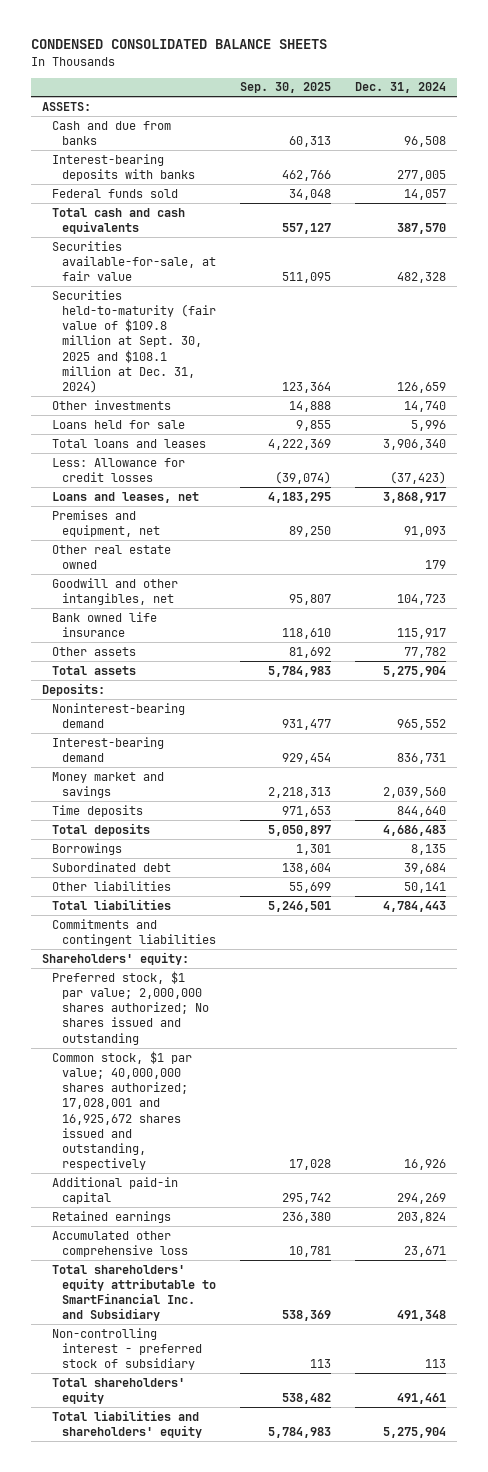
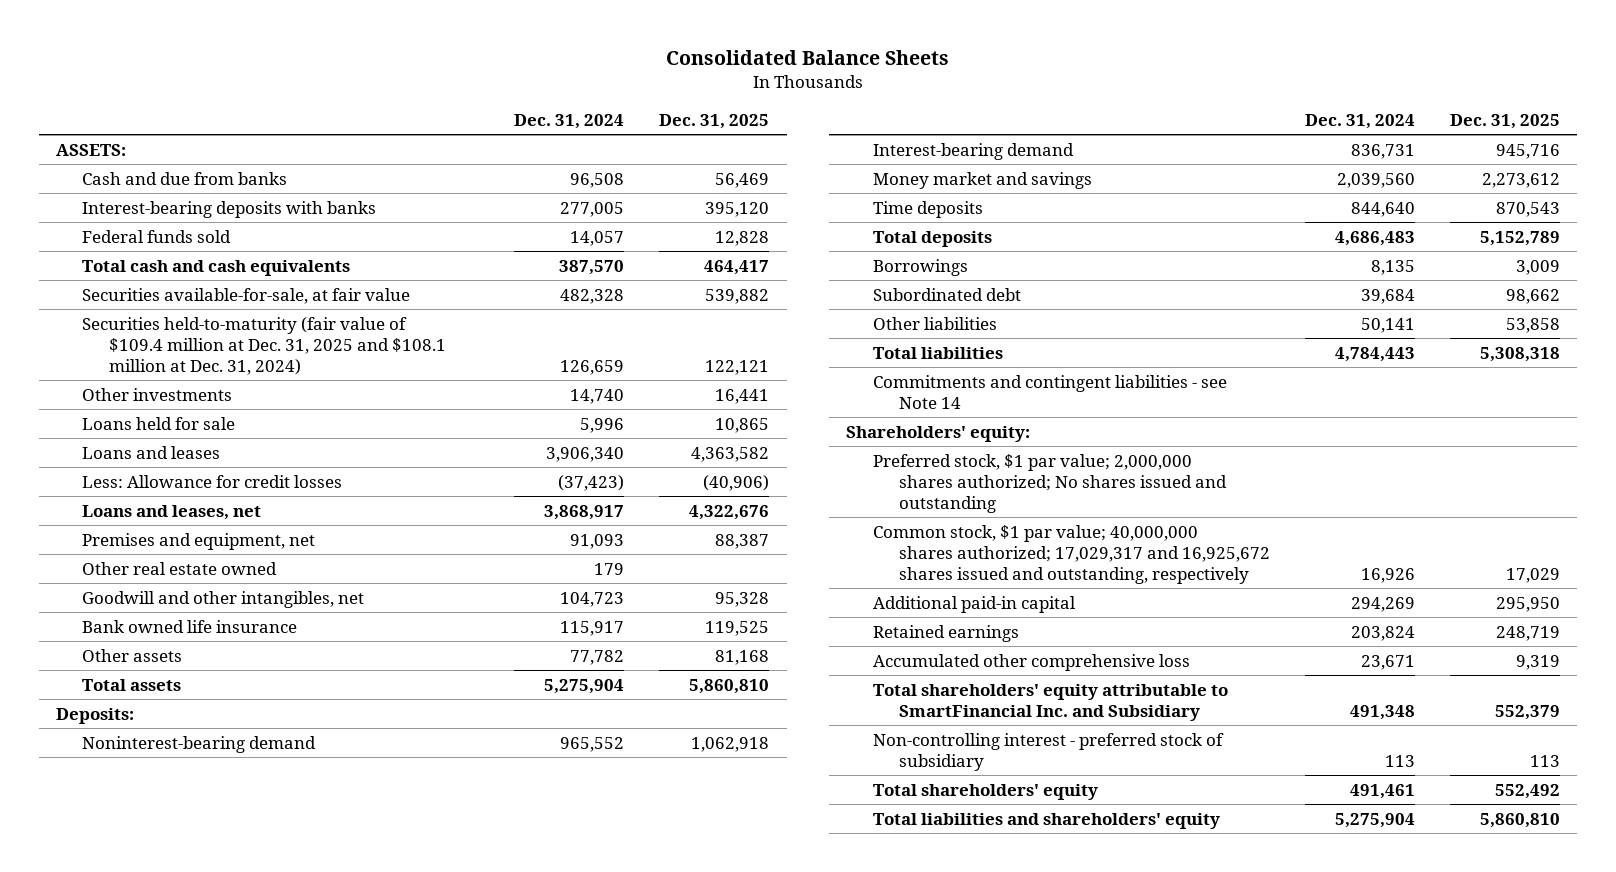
- CONDENSED CONSOLIDATED BALANCE SHEETS
+ Consolidated Balance Sheets
- | Sep. 30, 2025 | Dec. 31, 2024
+ | Dec. 31, 2024 | Dec. 31, 2025
- Securities held-to-maturity (fair value of $109.8 million at Sept. 30, 2025 and $108.1 million at Dec. 31, 2024) | 123,364 | 126,659
+ Securities held-to-maturity (fair value of $109.4 million at Dec. 31, 2025 and $108.1 million at Dec. 31, 2024) | 126,659 | 122,121
- Total loans and leases | 4,222,369 | 3,906,340
+ Loans and leases | 3,906,340 | 4,363,582
- Commitments and contingent liabilities
+ Commitments and contingent liabilities - see Note 14
- Common stock, $1 par value; 40,000,000 shares authorized; 17,028,001 and 16,925,672 shares issued and outstanding, respectively | 17,028 | 16,926
+ Common stock, $1 par value; 40,000,000 shares authorized; 17,029,317 and 16,925,672 shares issued and outstanding, respectively | 16,926 | 17,029

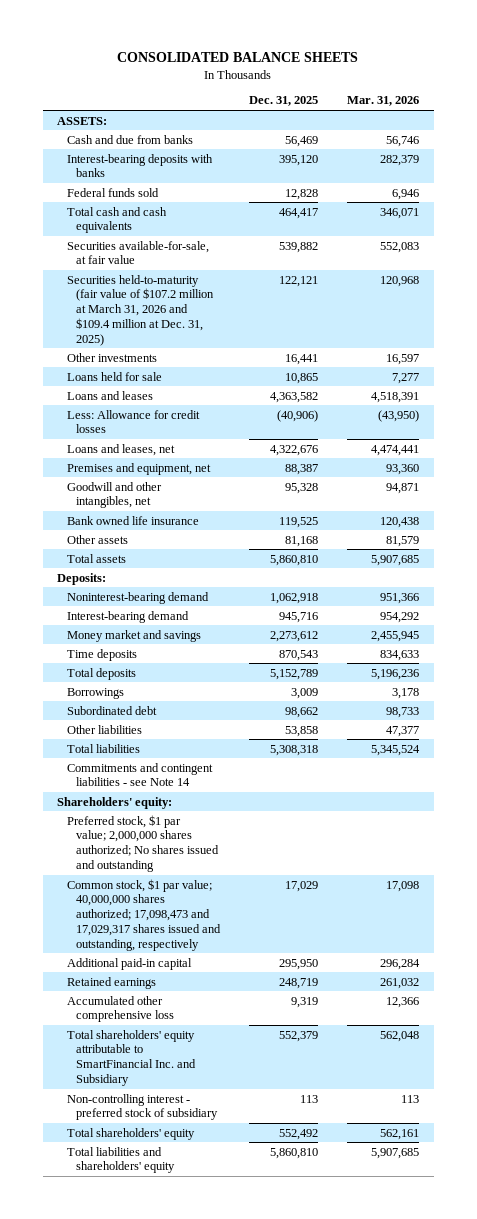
- Consolidated Balance Sheets
+ CONSOLIDATED BALANCE SHEETS
- | Dec. 31, 2024 | Dec. 31, 2025
+ | Dec. 31, 2025 | Mar. 31, 2026
- Securities held-to-maturity (fair value of $109.4 million at Dec. 31, 2025 and $108.1 million at Dec. 31, 2024) | 126,659 | 122,121
+ Securities held-to-maturity (fair value of $107.2 million at March 31, 2026 and $109.4 million at Dec. 31, 2025) | 122,121 | 120,968
- Other real estate owned | 179 |
- Common stock, $1 par value; 40,000,000 shares authorized; 17,029,317 and 16,925,672 shares issued and outstanding, respectively | 16,926 | 17,029
+ Common stock, $1 par value; 40,000,000 shares authorized; 17,098,473 and 17,029,317 shares issued and outstanding, respectively | 17,029 | 17,098

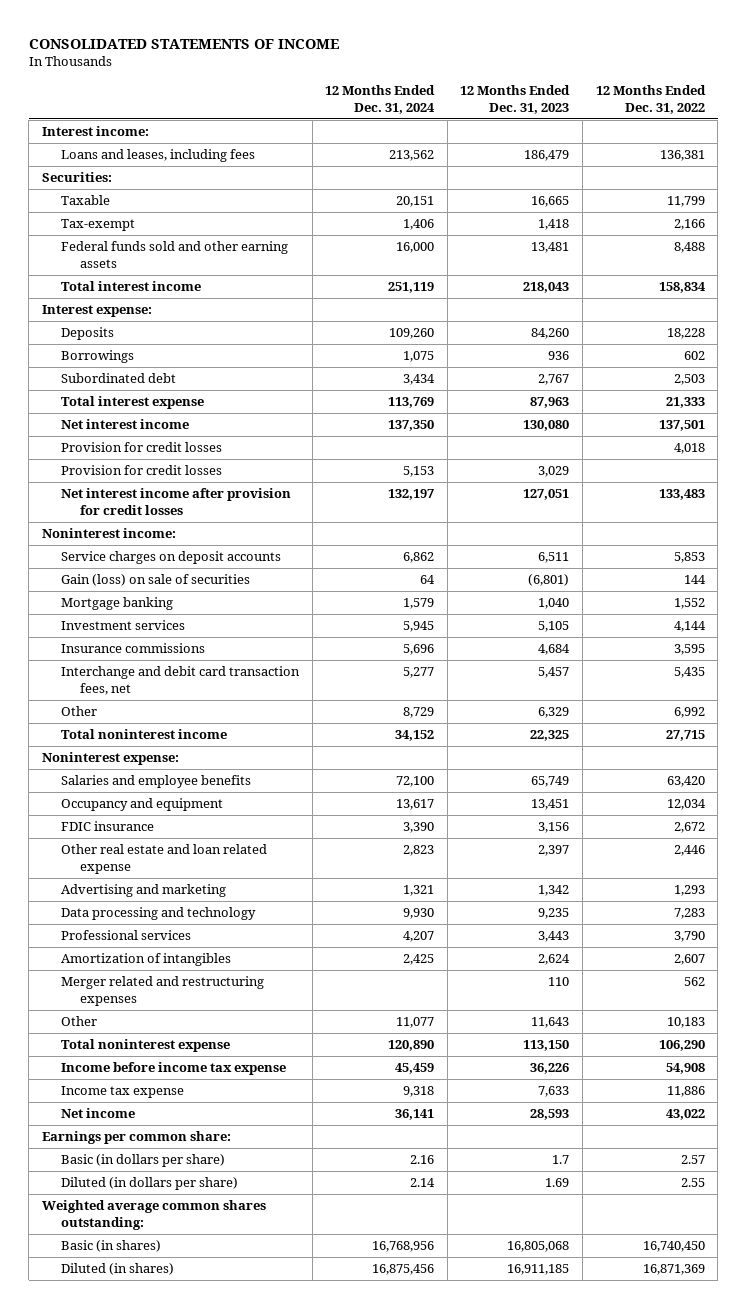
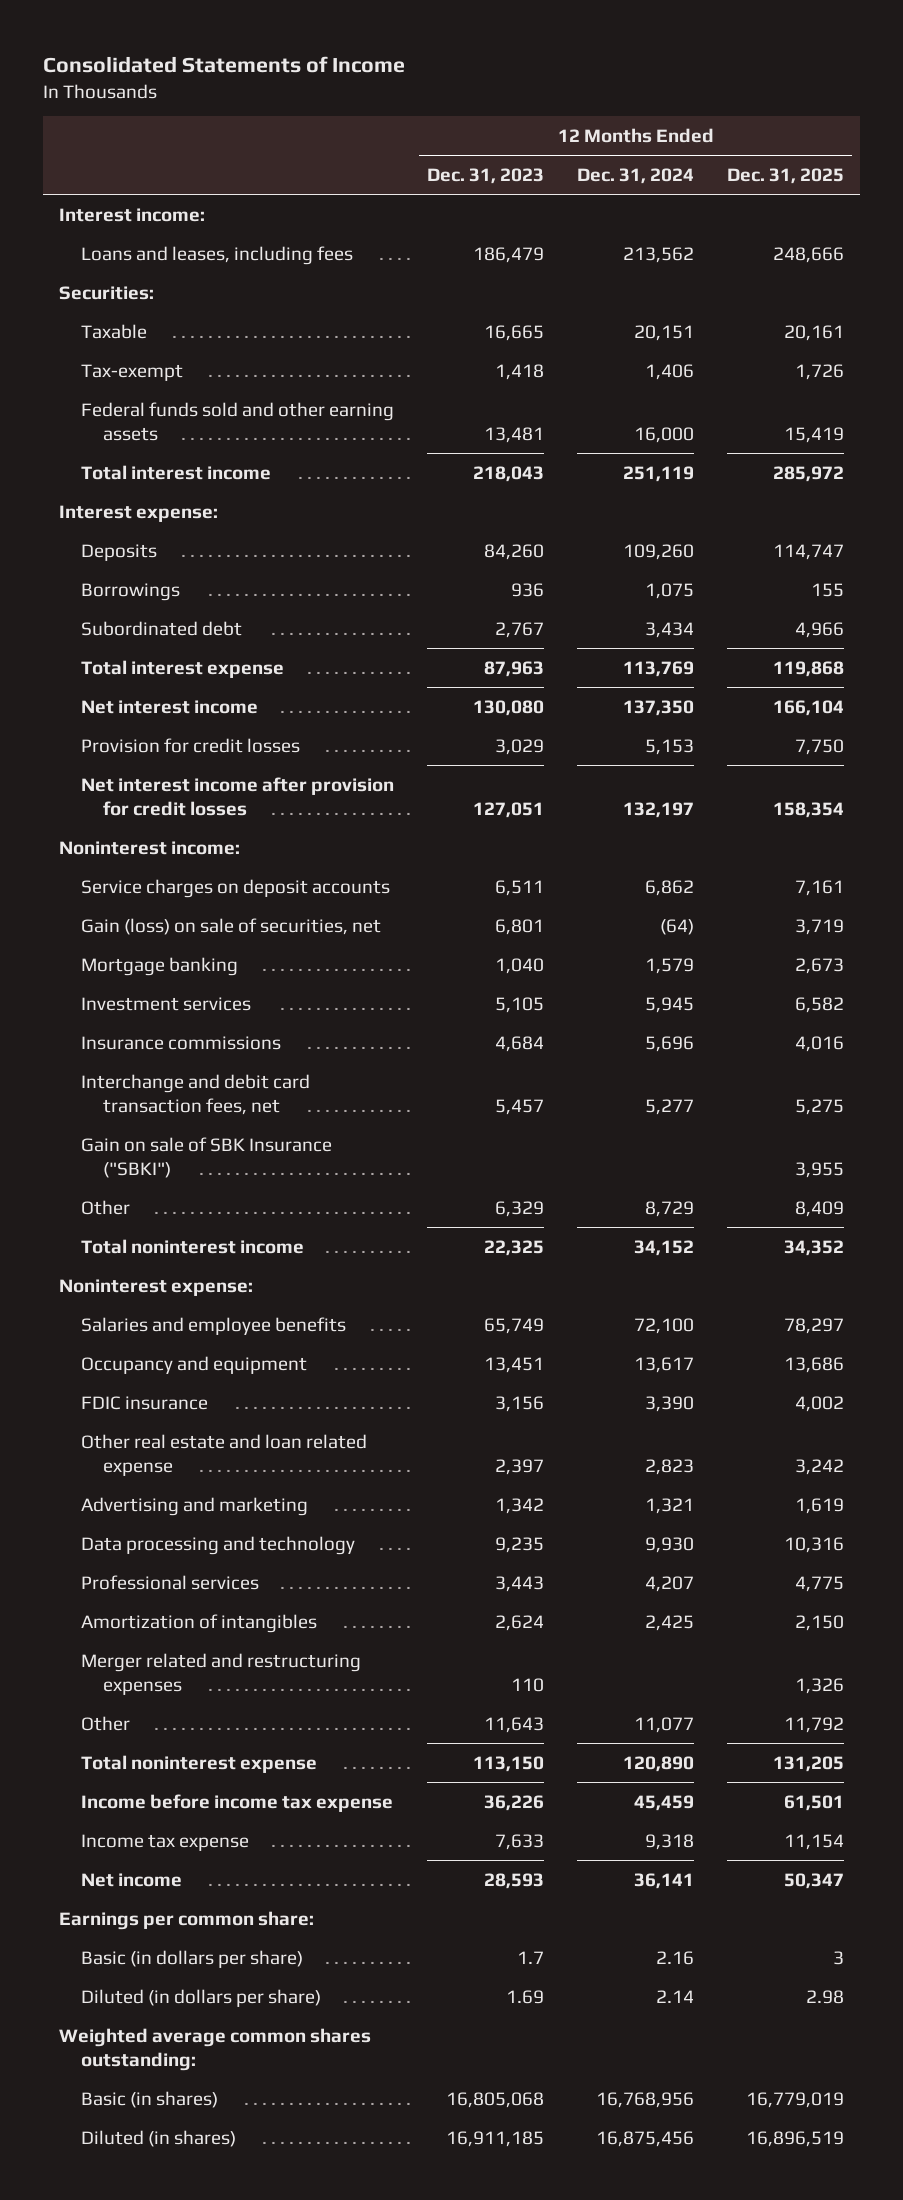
- CONSOLIDATED STATEMENTS OF INCOME
+ Consolidated Statements of Income
- | 12 Months Ended Dec. 31, 2024 | 12 Months Ended Dec. 31, 2023 | 12 Months Ended Dec. 31, 2022
+ | 12 Months Ended Dec. 31, 2023 | 12 Months Ended Dec. 31, 2024 | 12 Months Ended Dec. 31, 2025
- Provision for credit losses | | | 4,018
- Gain (loss) on sale of securities | 64 | (6,801) | 144
+ Gain (loss) on sale of securities, net | 6,801 | (64) | 3,719
+ Gain on sale of SBK Insurance ("SBKI") | | | 3,955

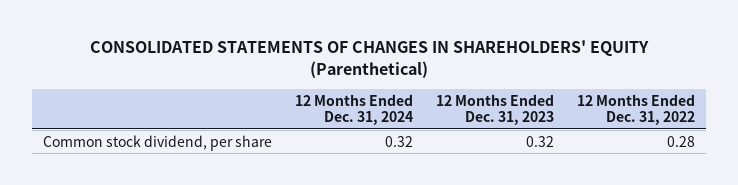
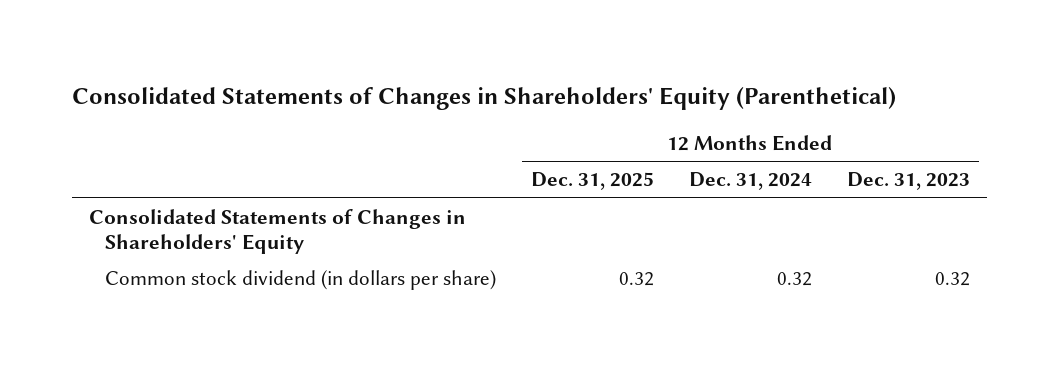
- CONSOLIDATED STATEMENTS OF CHANGES IN SHAREHOLDERS' EQUITY (Parenthetical)
+ Consolidated Statements of Changes in Shareholders' Equity (Parenthetical)
- | 12 Months Ended Dec. 31, 2024 | 12 Months Ended Dec. 31, 2023 | 12 Months Ended Dec. 31, 2022
+ | 12 Months Ended Dec. 31, 2025 | 12 Months Ended Dec. 31, 2024 | 12 Months Ended Dec. 31, 2023
- Common stock dividend, per share | 0.32 | 0.32 | 0.28
+ Consolidated Statements of Changes in Shareholders' Equity
+ Common stock dividend (in dollars per share) | 0.32 | 0.32 | 0.32

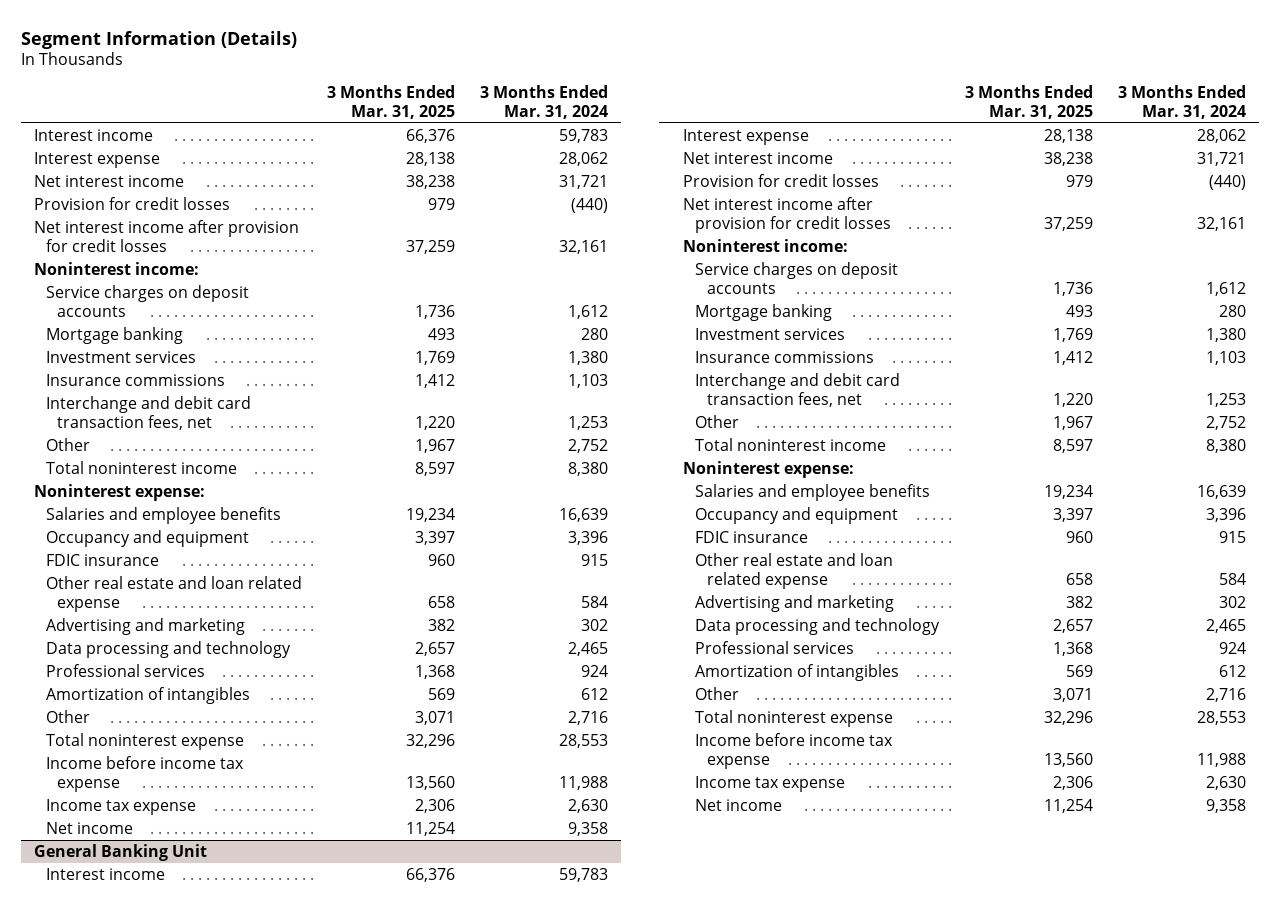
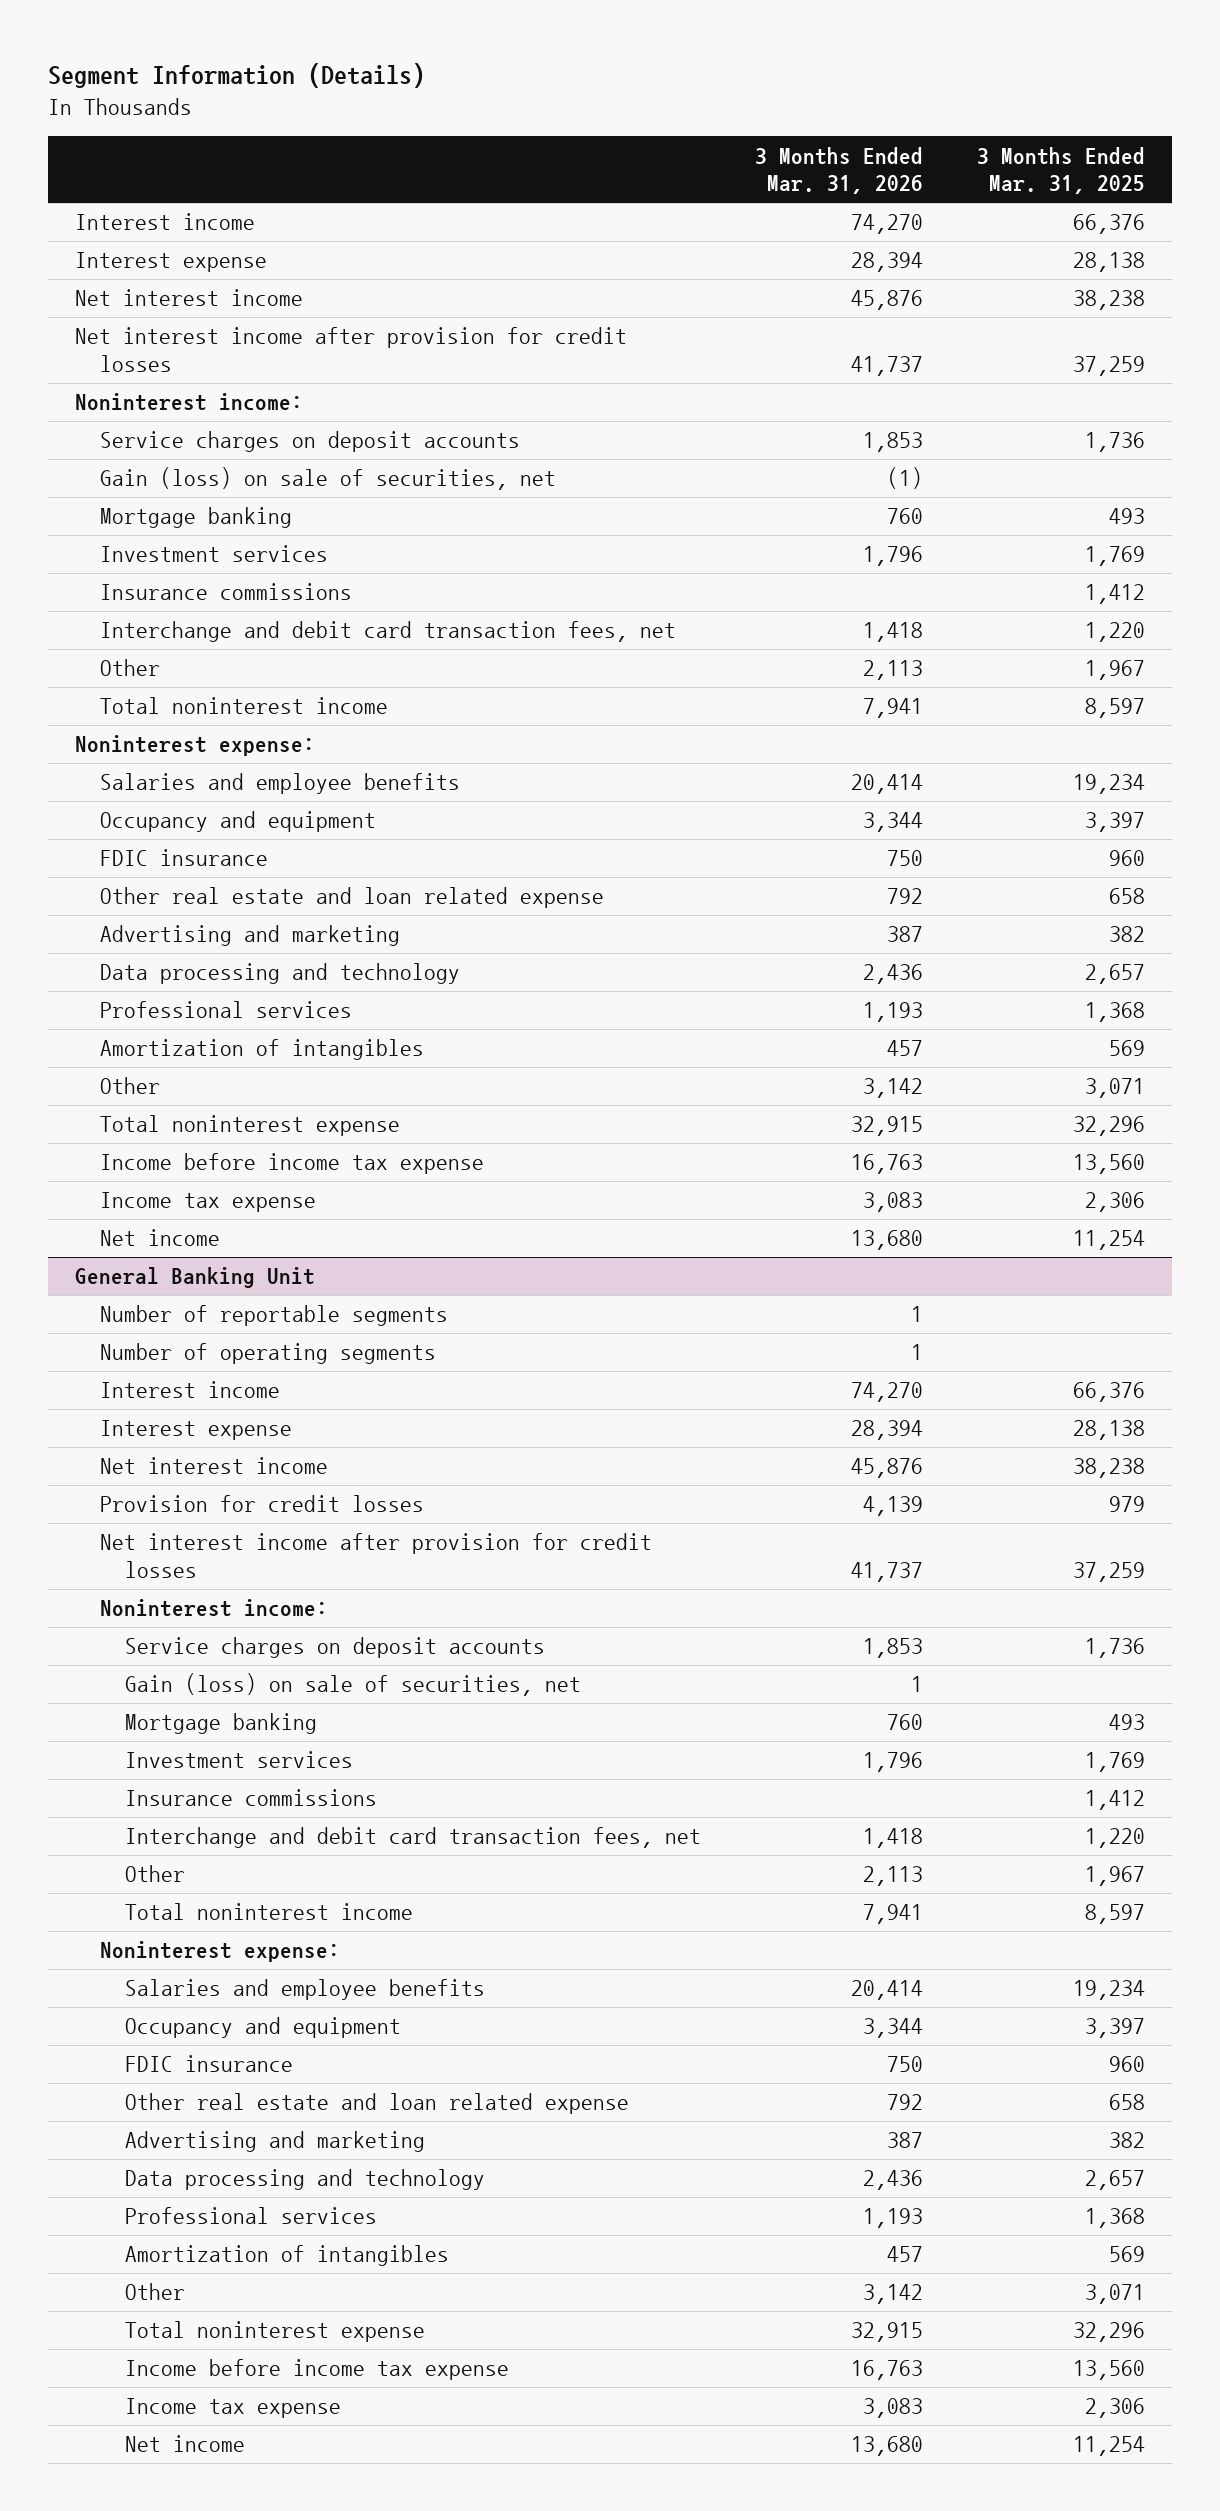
- | 3 Months Ended Mar. 31, 2025 | 3 Months Ended Mar. 31, 2024
+ | 3 Months Ended Mar. 31, 2026 | 3 Months Ended Mar. 31, 2025
- Provision for credit losses | 979 | (440)
+ Gain (loss) on sale of securities, net | (1) |
@ General Banking Unit
+ Number of reportable segments | 1 |
+ Number of operating segments | 1 |
+ Gain (loss) on sale of securities, net | 1 |

